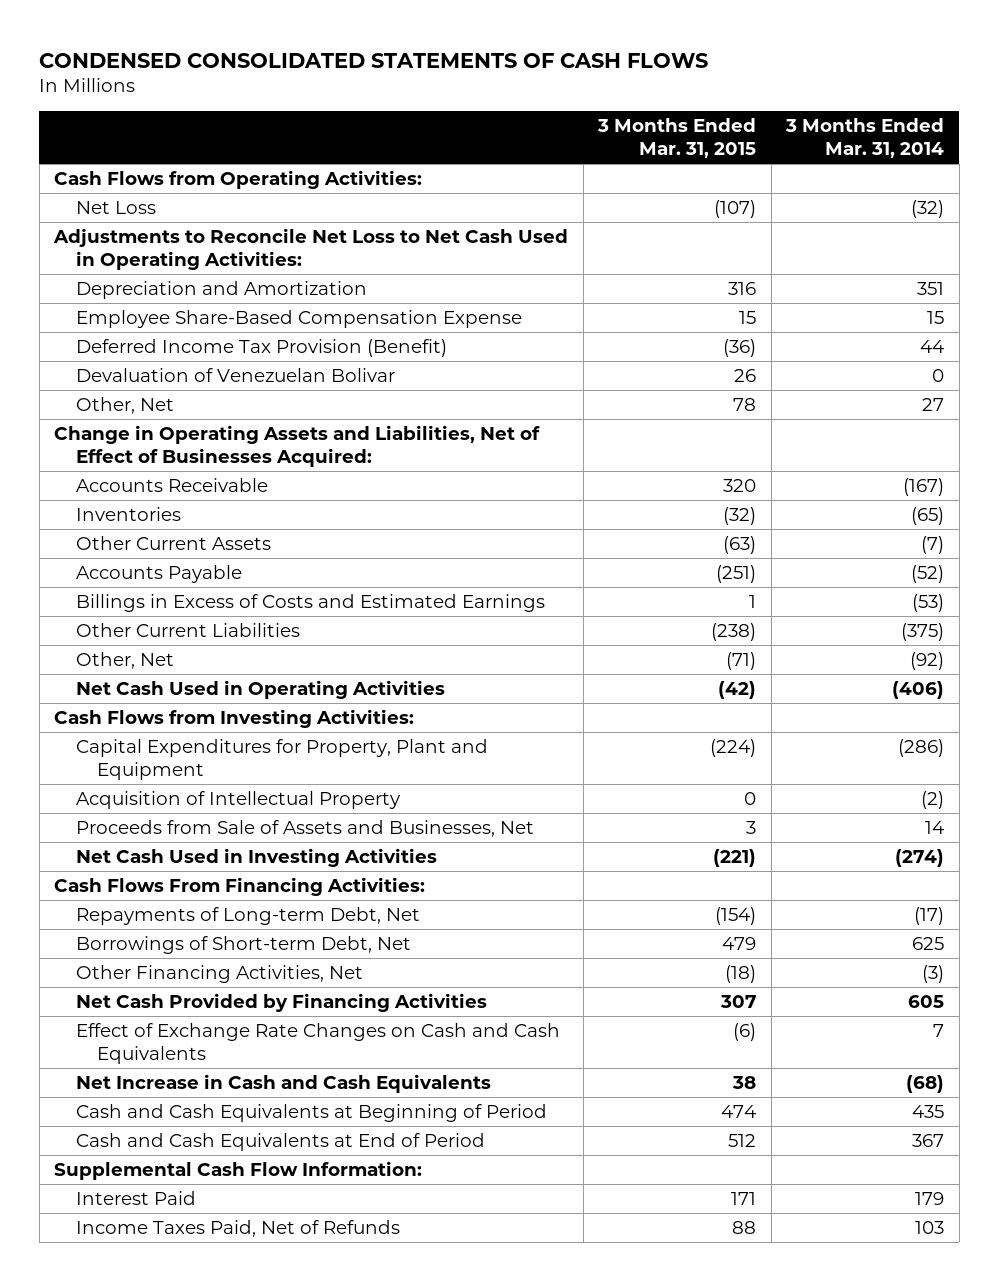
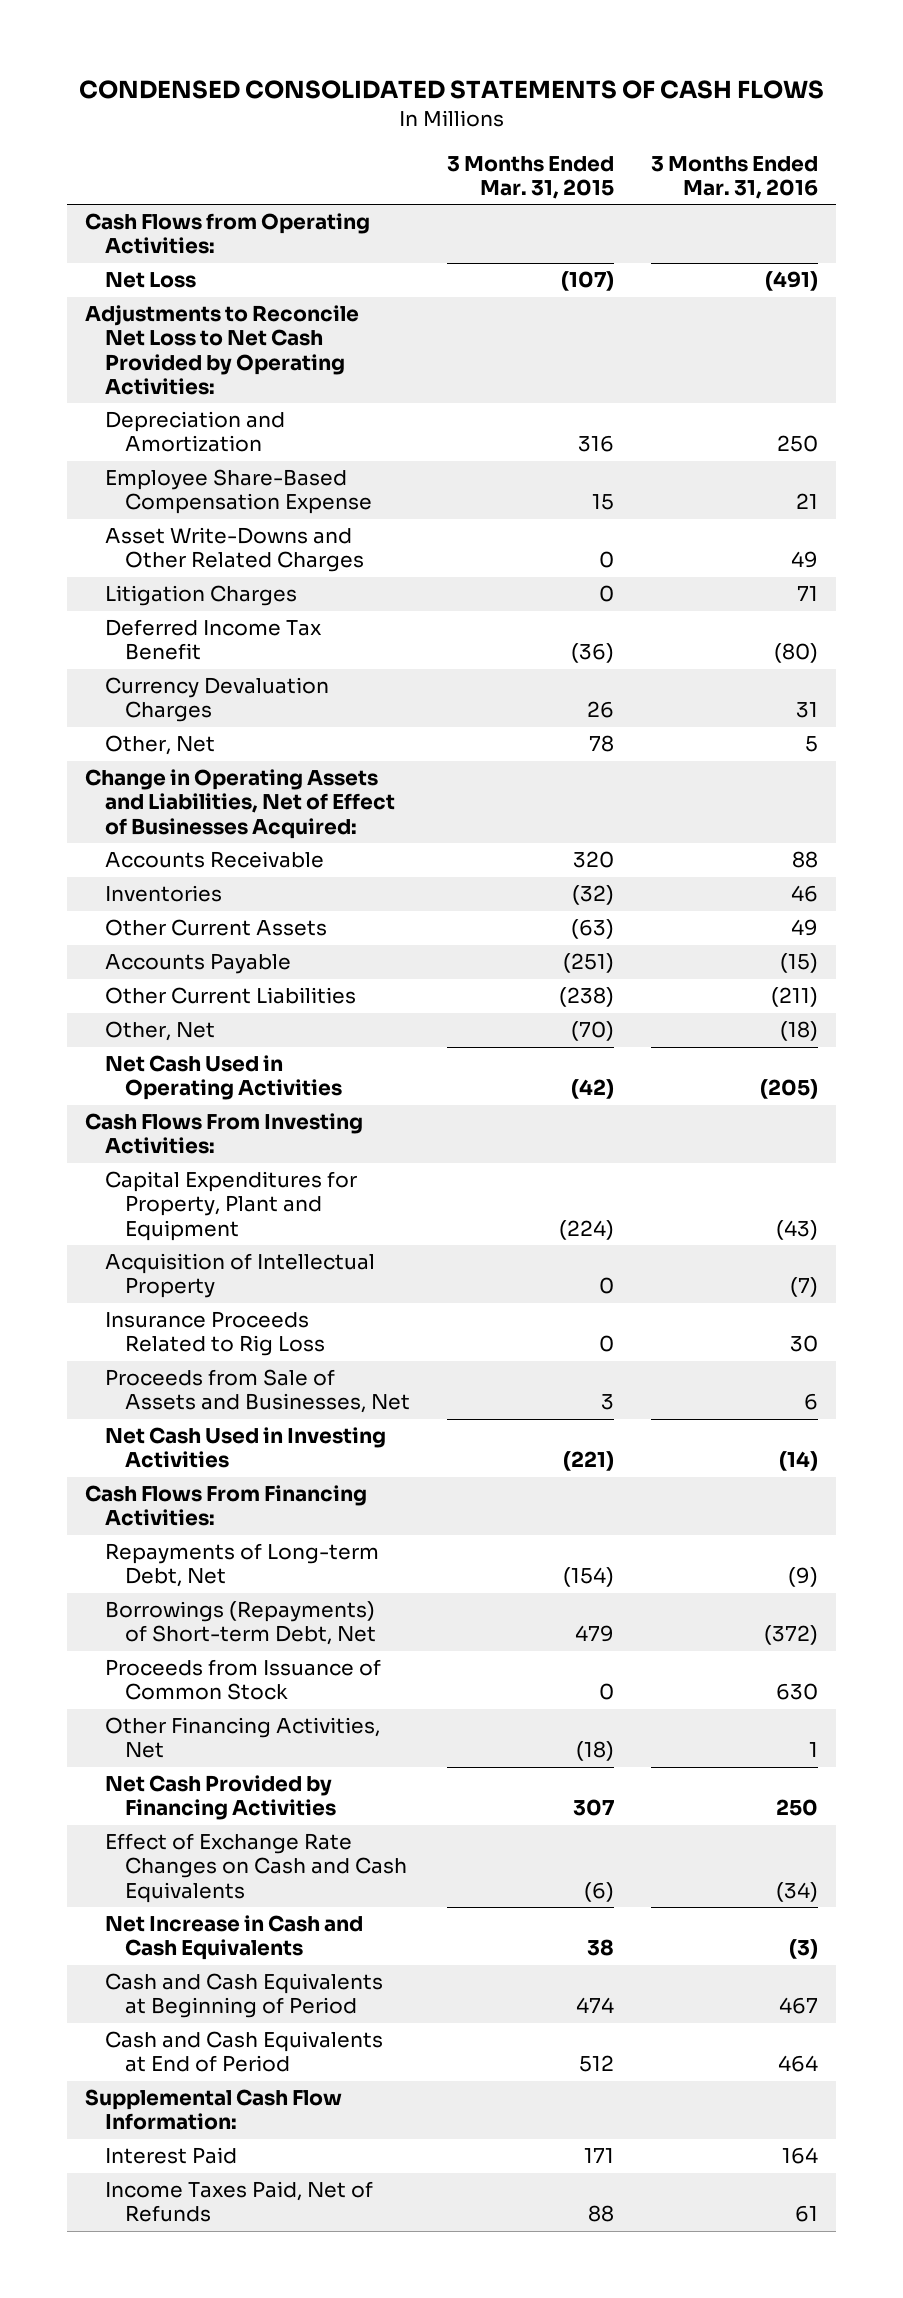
- | 3 Months Ended Mar. 31, 2015 | 3 Months Ended Mar. 31, 2014
+ | 3 Months Ended Mar. 31, 2015 | 3 Months Ended Mar. 31, 2016
- Adjustments to Reconcile Net Loss to Net Cash Used in Operating Activities:
+ Adjustments to Reconcile Net Loss to Net Cash Provided by Operating Activities:
- Deferred Income Tax Provision (Benefit) | (36) | 44
- Devaluation of Venezuelan Bolivar | 26 | 0
+ Asset Write-Downs and Other Related Charges | 0 | 49
+ Litigation Charges | 0 | 71
+ Deferred Income Tax Benefit | (36) | (80)
+ Currency Devaluation Charges | 26 | 31
- Billings in Excess of Costs and Estimated Earnings | 1 | (53)
- Other, Net | (71) | (92)
+ Other, Net | (70) | (18)
- Cash Flows from Investing Activities:
+ Cash Flows From Investing Activities:
+ Insurance Proceeds Related to Rig Loss | 0 | 30
- Borrowings of Short-term Debt, Net | 479 | 625
+ Borrowings (Repayments) of Short-term Debt, Net | 479 | (372)
+ Proceeds from Issuance of Common Stock | 0 | 630

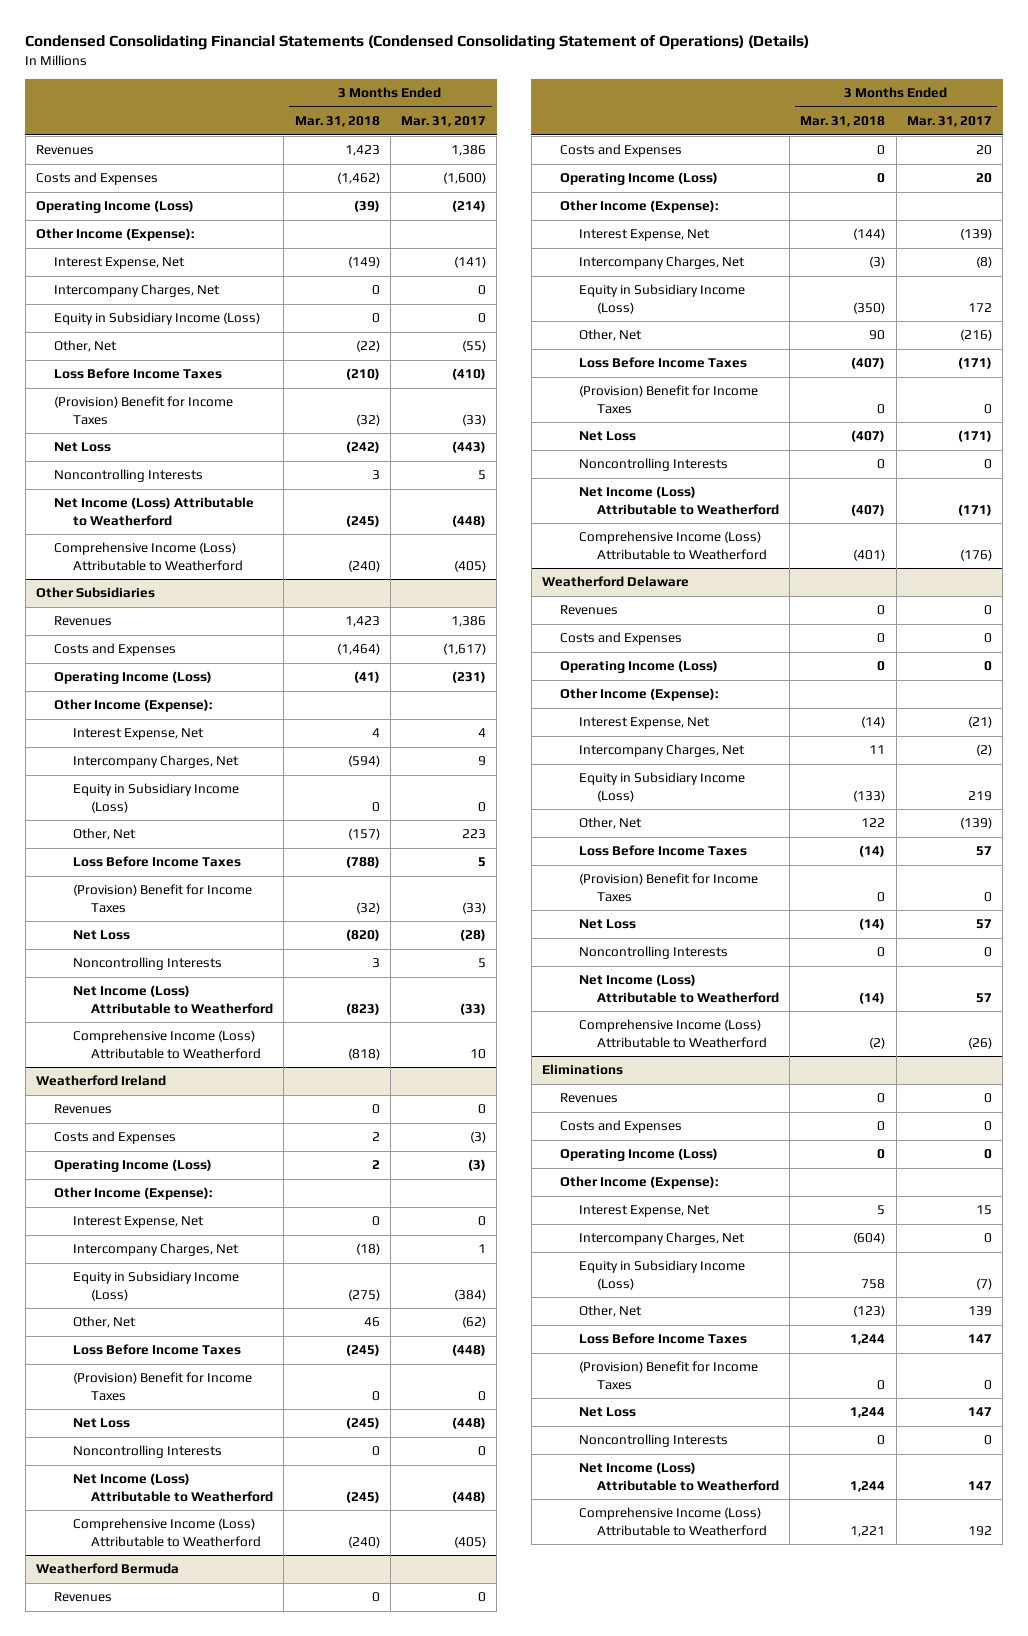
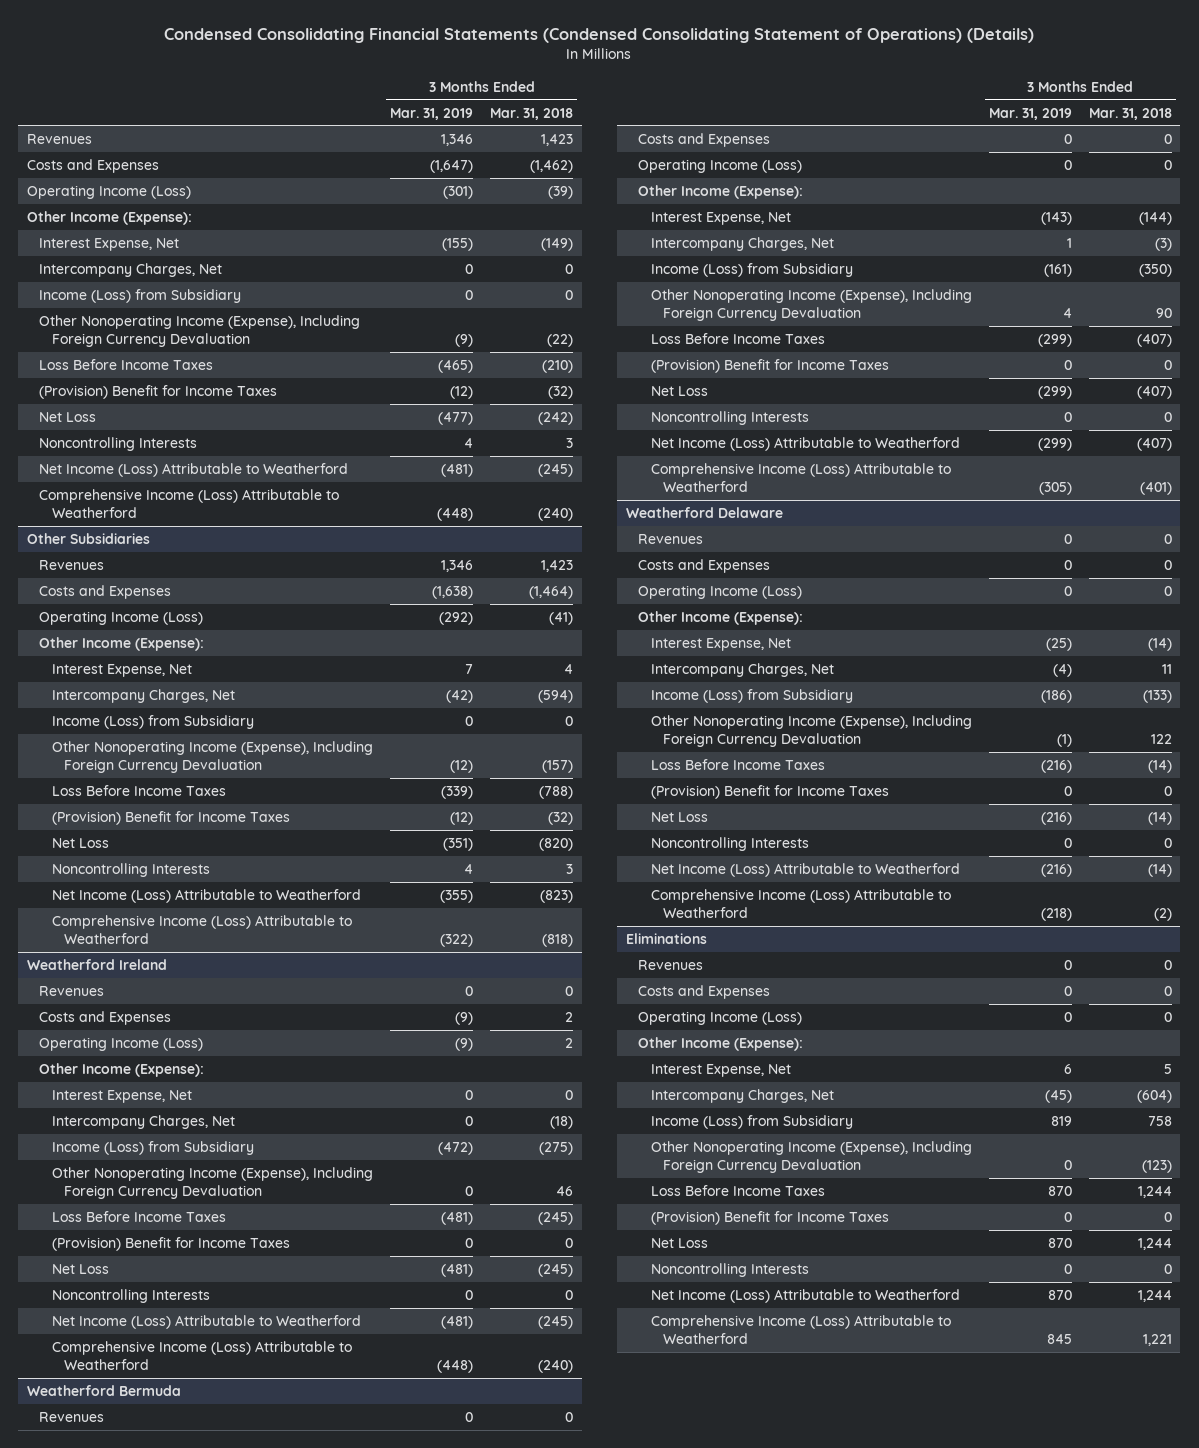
- | 3 Months Ended Mar. 31, 2018 | 3 Months Ended Mar. 31, 2017
+ | 3 Months Ended Mar. 31, 2019 | 3 Months Ended Mar. 31, 2018
- Equity in Subsidiary Income (Loss) | 0 | 0
- Other, Net | (22) | (55)
+ Income (Loss) from Subsidiary | 0 | 0
+ Other Nonoperating Income (Expense), Including Foreign Currency Devaluation | (9) | (22)
@ Other Subsidiaries
- Equity in Subsidiary Income (Loss) | 0 | 0
- Other, Net | (157) | 223
+ Income (Loss) from Subsidiary | 0 | 0
+ Other Nonoperating Income (Expense), Including Foreign Currency Devaluation | (12) | (157)
@ Weatherford Ireland
- Equity in Subsidiary Income (Loss) | (275) | (384)
- Other, Net | 46 | (62)
+ Income (Loss) from Subsidiary | (472) | (275)
+ Other Nonoperating Income (Expense), Including Foreign Currency Devaluation | 0 | 46
@ Weatherford Bermuda
- Equity in Subsidiary Income (Loss) | (350) | 172
- Other, Net | 90 | (216)
+ Income (Loss) from Subsidiary | (161) | (350)
+ Other Nonoperating Income (Expense), Including Foreign Currency Devaluation | 4 | 90
@ Weatherford Delaware
- Equity in Subsidiary Income (Loss) | (133) | 219
- Other, Net | 122 | (139)
+ Income (Loss) from Subsidiary | (186) | (133)
+ Other Nonoperating Income (Expense), Including Foreign Currency Devaluation | (1) | 122
@ Eliminations
- Equity in Subsidiary Income (Loss) | 758 | (7)
- Other, Net | (123) | 139
+ Income (Loss) from Subsidiary | 819 | 758
+ Other Nonoperating Income (Expense), Including Foreign Currency Devaluation | 0 | (123)

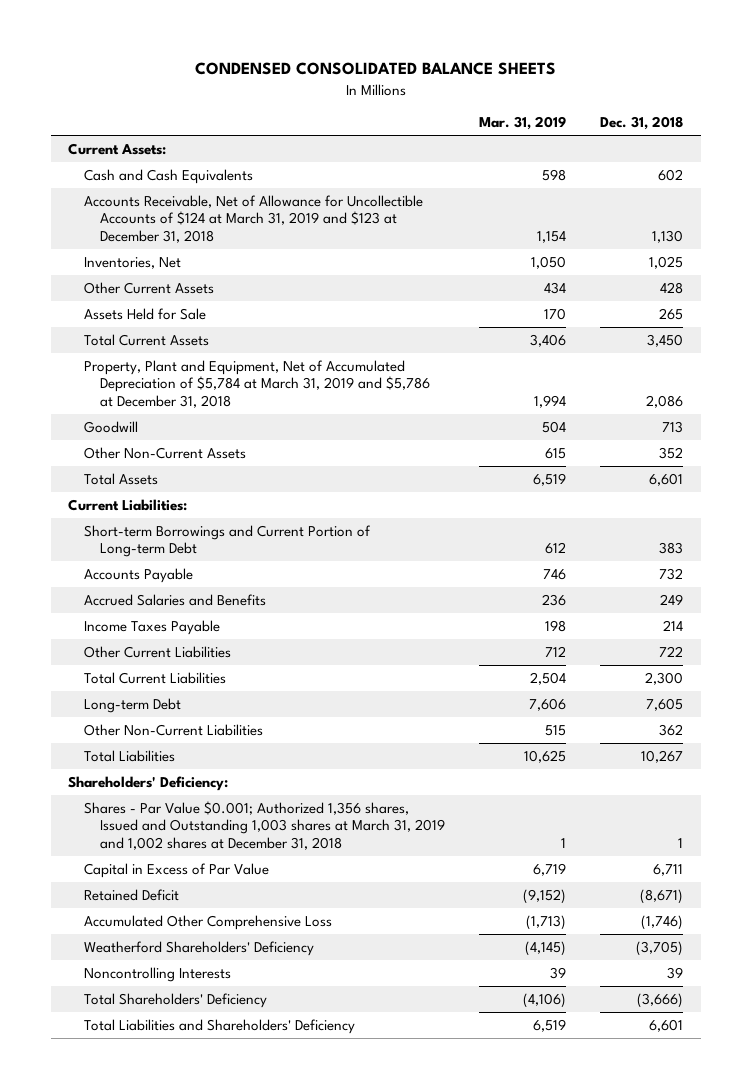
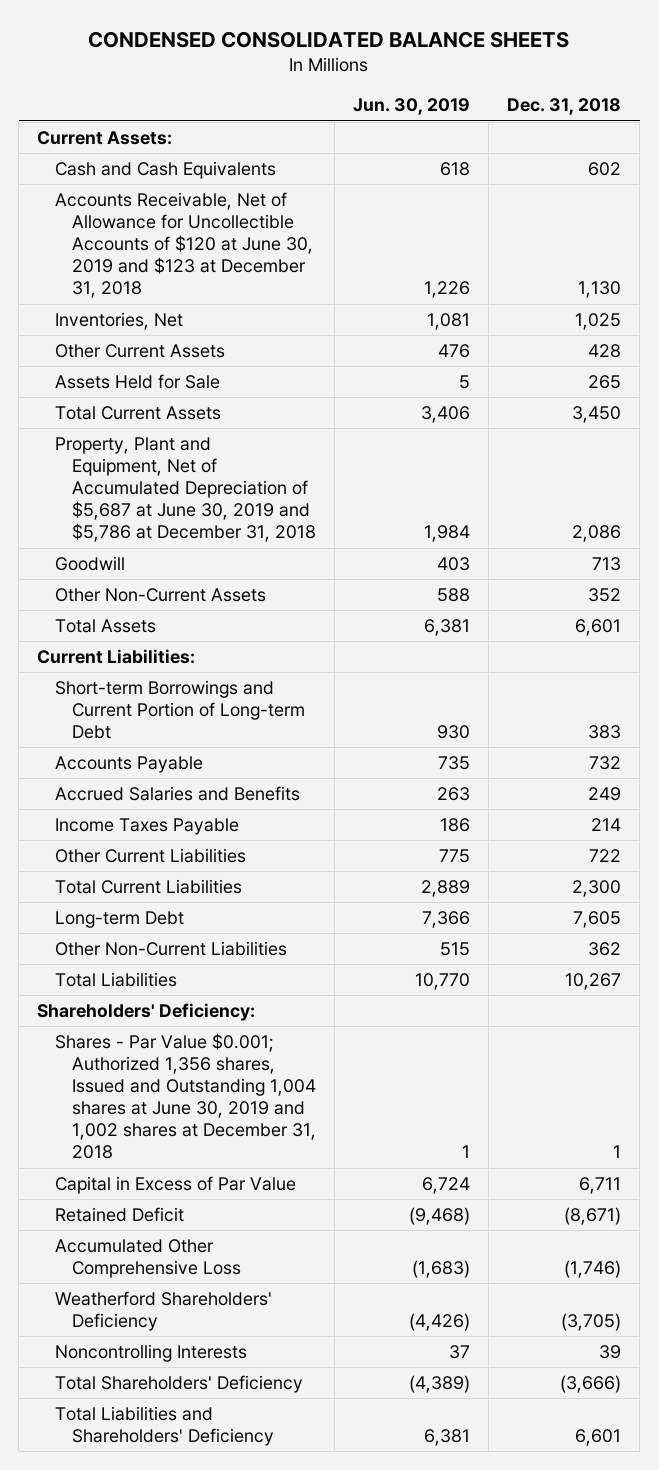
- | Mar. 31, 2019 | Dec. 31, 2018
+ | Jun. 30, 2019 | Dec. 31, 2018
- Accounts Receivable, Net of Allowance for Uncollectible Accounts of $124 at March 31, 2019 and $123 at December 31, 2018 | 1,154 | 1,130
+ Accounts Receivable, Net of Allowance for Uncollectible Accounts of $120 at June 30, 2019 and $123 at December 31, 2018 | 1,226 | 1,130
- Property, Plant and Equipment, Net of Accumulated Depreciation of $5,784 at March 31, 2019 and $5,786 at December 31, 2018 | 1,994 | 2,086
+ Property, Plant and Equipment, Net of Accumulated Depreciation of $5,687 at June 30, 2019 and $5,786 at December 31, 2018 | 1,984 | 2,086
- Shares - Par Value $0.001; Authorized 1,356 shares, Issued and Outstanding 1,003 shares at March 31, 2019 and 1,002 shares at December 31, 2018 | 1 | 1
+ Shares - Par Value $0.001; Authorized 1,356 shares, Issued and Outstanding 1,004 shares at June 30, 2019 and 1,002 shares at December 31, 2018 | 1 | 1

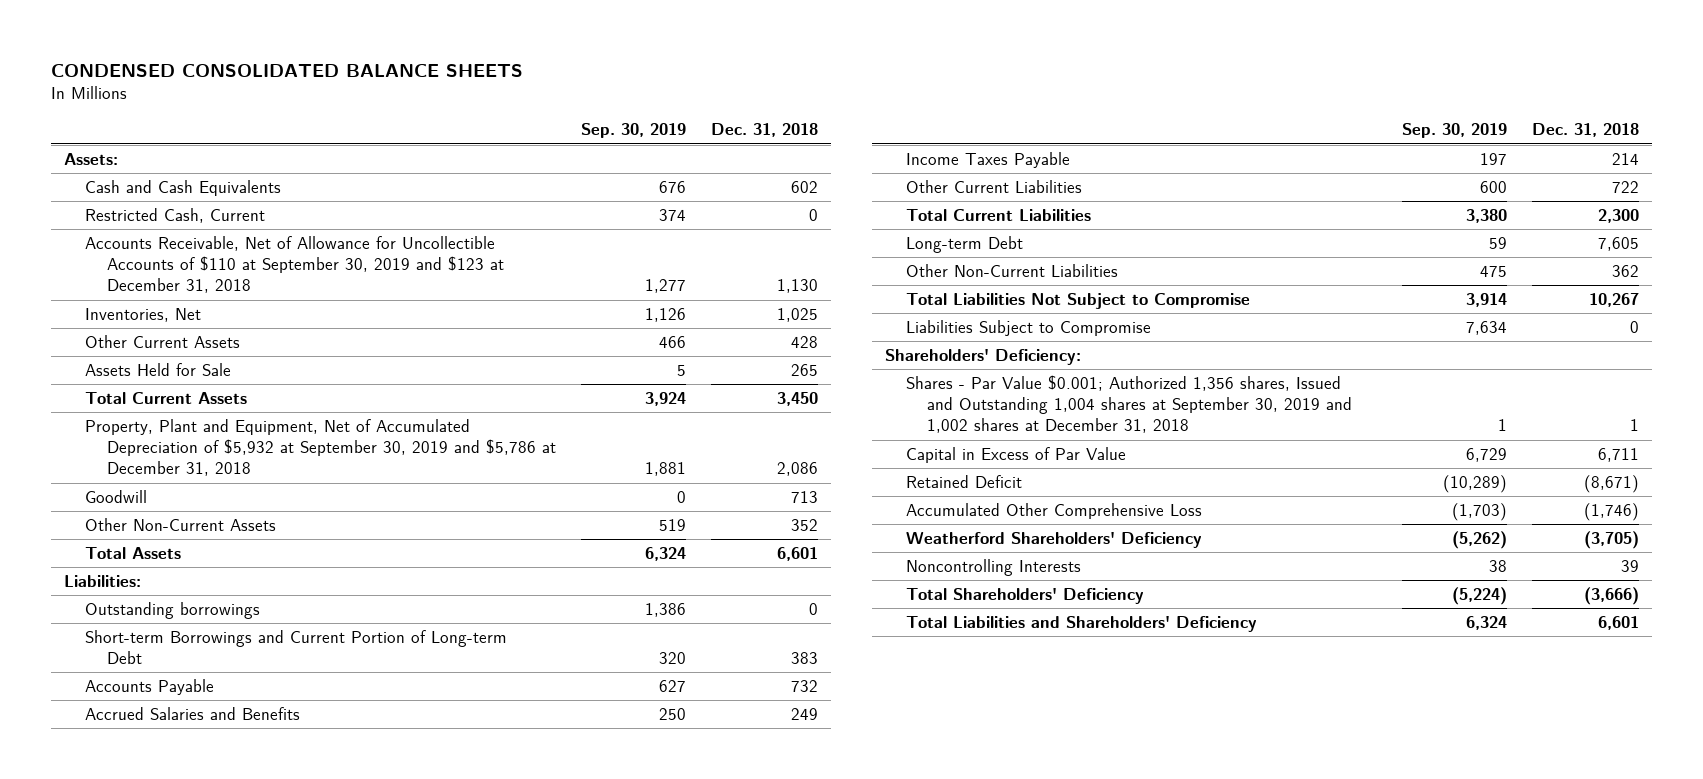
- | Jun. 30, 2019 | Dec. 31, 2018
+ | Sep. 30, 2019 | Dec. 31, 2018
- Current Assets:
+ Assets:
- Accounts Receivable, Net of Allowance for Uncollectible Accounts of $120 at June 30, 2019 and $123 at December 31, 2018 | 1,226 | 1,130
+ Restricted Cash, Current | 374 | 0
+ Accounts Receivable, Net of Allowance for Uncollectible Accounts of $110 at September 30, 2019 and $123 at December 31, 2018 | 1,277 | 1,130
- Property, Plant and Equipment, Net of Accumulated Depreciation of $5,687 at June 30, 2019 and $5,786 at December 31, 2018 | 1,984 | 2,086
+ Property, Plant and Equipment, Net of Accumulated Depreciation of $5,932 at September 30, 2019 and $5,786 at December 31, 2018 | 1,881 | 2,086
- Current Liabilities:
+ Liabilities:
+ Outstanding borrowings | 1,386 | 0
- Total Liabilities | 10,770 | 10,267
+ Total Liabilities Not Subject to Compromise | 3,914 | 10,267
+ Liabilities Subject to Compromise | 7,634 | 0
- Shares - Par Value $0.001; Authorized 1,356 shares, Issued and Outstanding 1,004 shares at June 30, 2019 and 1,002 shares at December 31, 2018 | 1 | 1
+ Shares - Par Value $0.001; Authorized 1,356 shares, Issued and Outstanding 1,004 shares at September 30, 2019 and 1,002 shares at December 31, 2018 | 1 | 1

